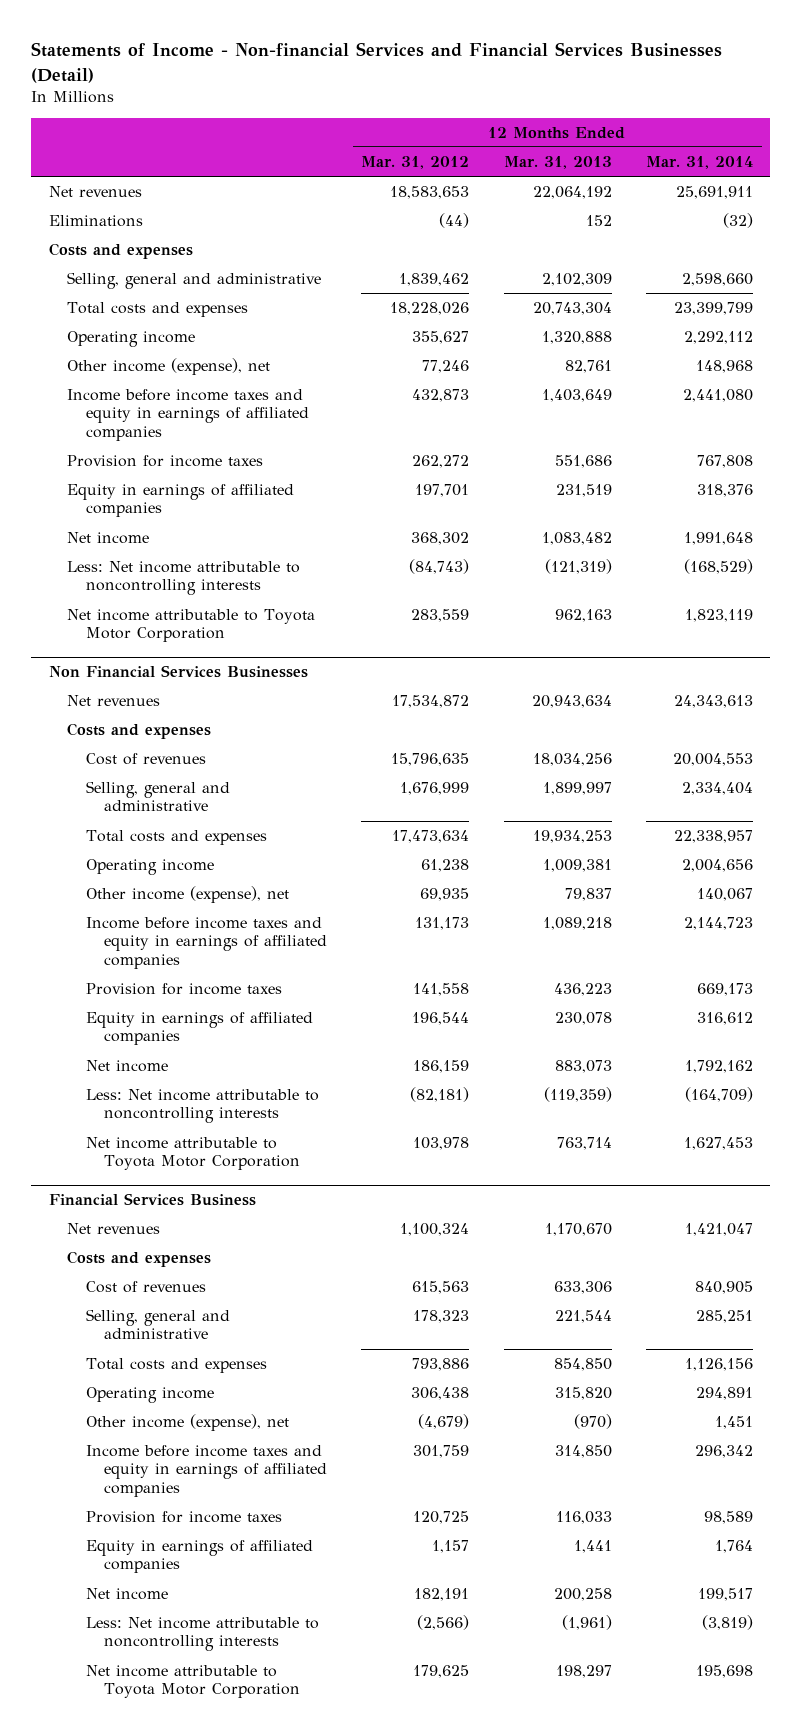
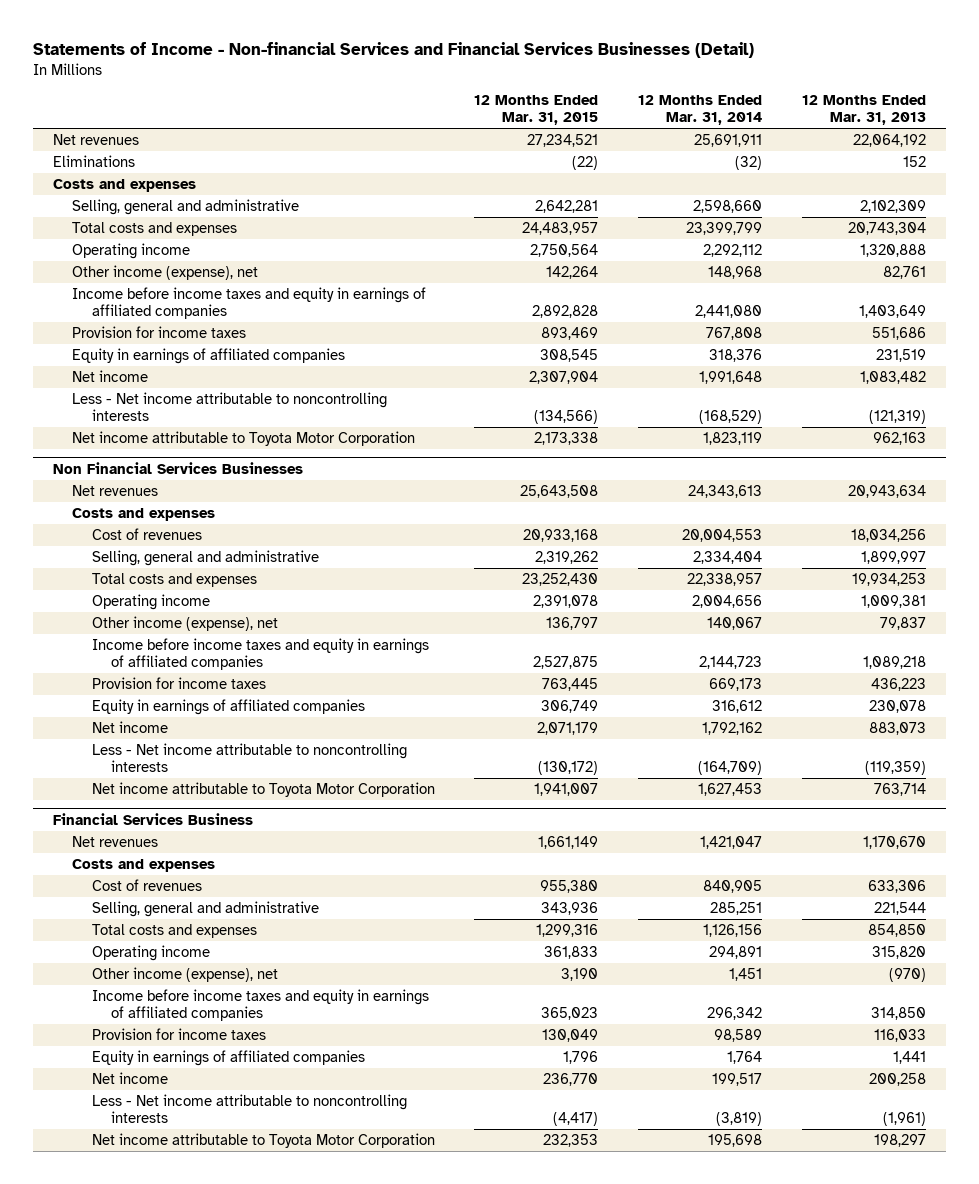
- | 12 Months Ended Mar. 31, 2012 | 12 Months Ended Mar. 31, 2013 | 12 Months Ended Mar. 31, 2014
+ | 12 Months Ended Mar. 31, 2015 | 12 Months Ended Mar. 31, 2014 | 12 Months Ended Mar. 31, 2013
- Less: Net income attributable to noncontrolling interests | (84,743) | (121,319) | (168,529)
+ Less - Net income attributable to noncontrolling interests | (134,566) | (168,529) | (121,319)
@ Non Financial Services Businesses
- Less: Net income attributable to noncontrolling interests | (82,181) | (119,359) | (164,709)
+ Less - Net income attributable to noncontrolling interests | (130,172) | (164,709) | (119,359)
@ Financial Services Business
- Less: Net income attributable to noncontrolling interests | (2,566) | (1,961) | (3,819)
+ Less - Net income attributable to noncontrolling interests | (4,417) | (3,819) | (1,961)

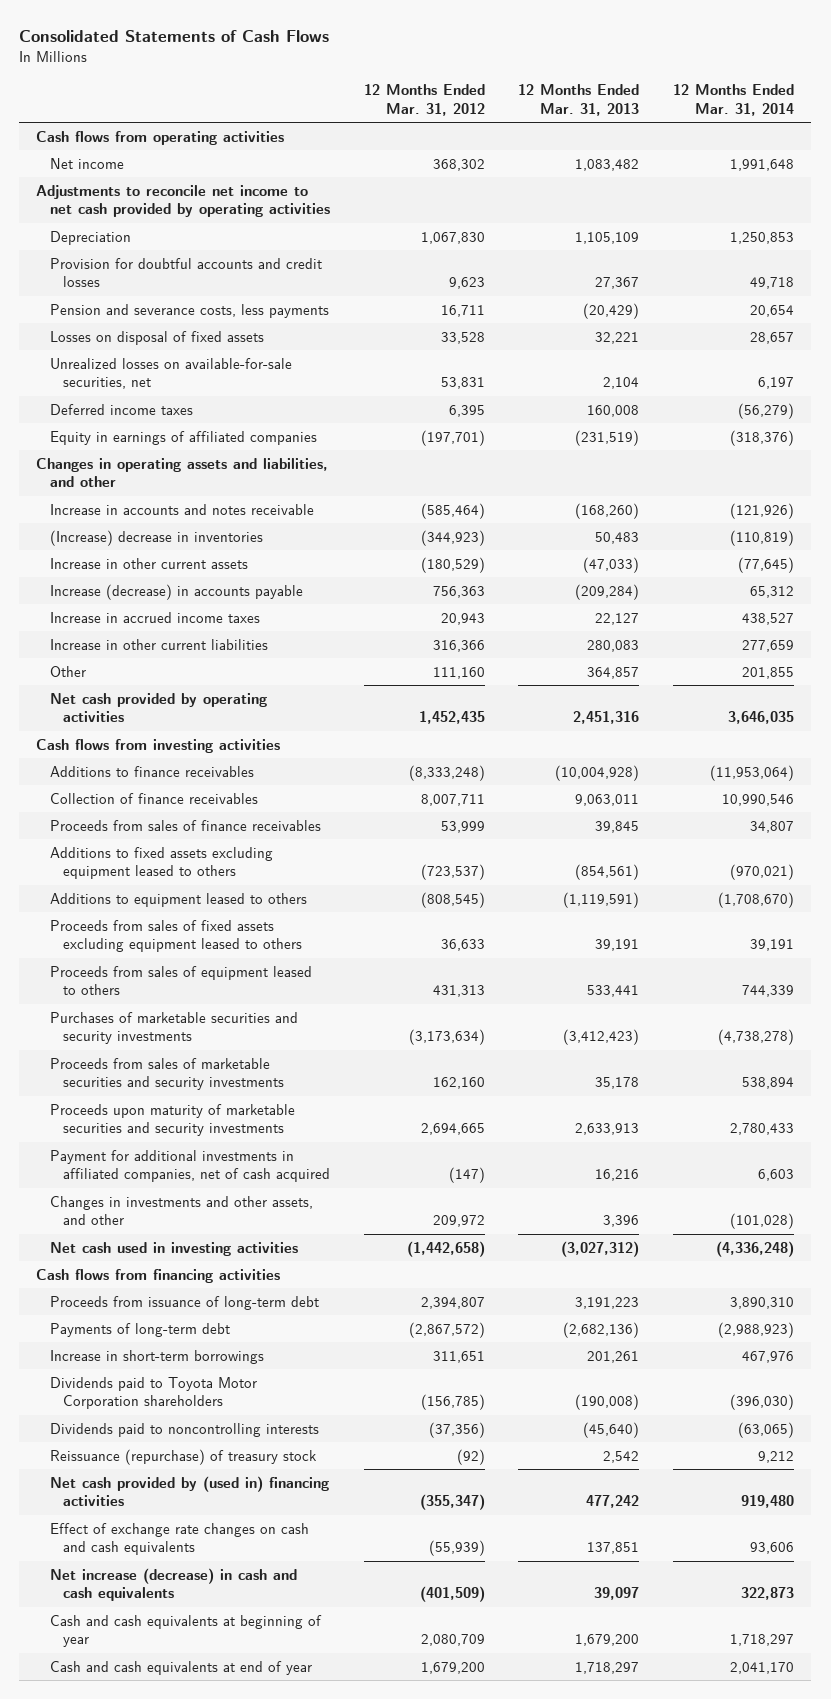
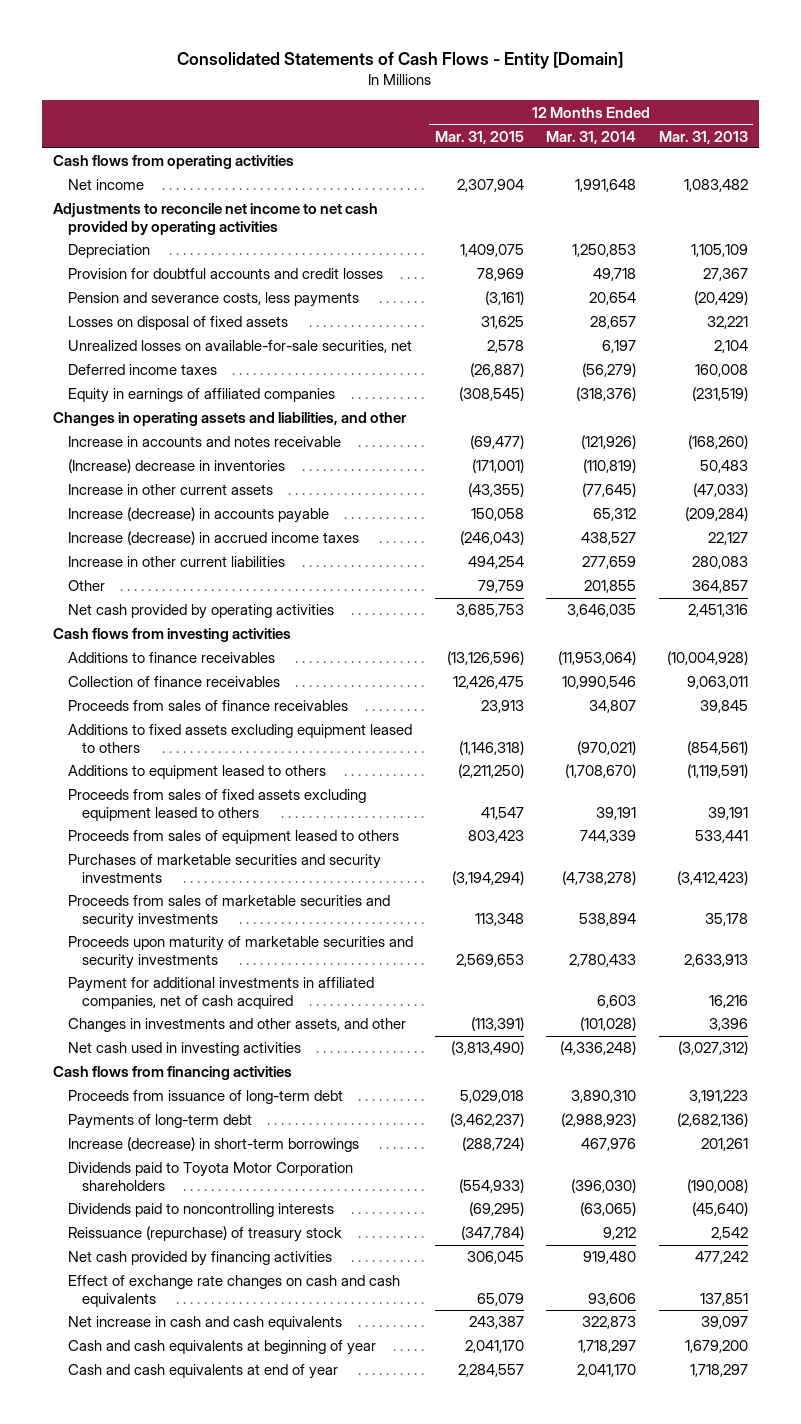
- Consolidated Statements of Cash Flows
+ Consolidated Statements of Cash Flows - Entity [Domain]
- | 12 Months Ended Mar. 31, 2012 | 12 Months Ended Mar. 31, 2013 | 12 Months Ended Mar. 31, 2014
+ | 12 Months Ended Mar. 31, 2015 | 12 Months Ended Mar. 31, 2014 | 12 Months Ended Mar. 31, 2013
- Increase in accrued income taxes | 20,943 | 22,127 | 438,527
+ Increase (decrease) in accrued income taxes | (246,043) | 438,527 | 22,127
- Increase in short-term borrowings | 311,651 | 201,261 | 467,976
+ Increase (decrease) in short-term borrowings | (288,724) | 467,976 | 201,261
- Net cash provided by (used in) financing activities | (355,347) | 477,242 | 919,480
+ Net cash provided by financing activities | 306,045 | 919,480 | 477,242
- Net increase (decrease) in cash and cash equivalents | (401,509) | 39,097 | 322,873
+ Net increase in cash and cash equivalents | 243,387 | 322,873 | 39,097

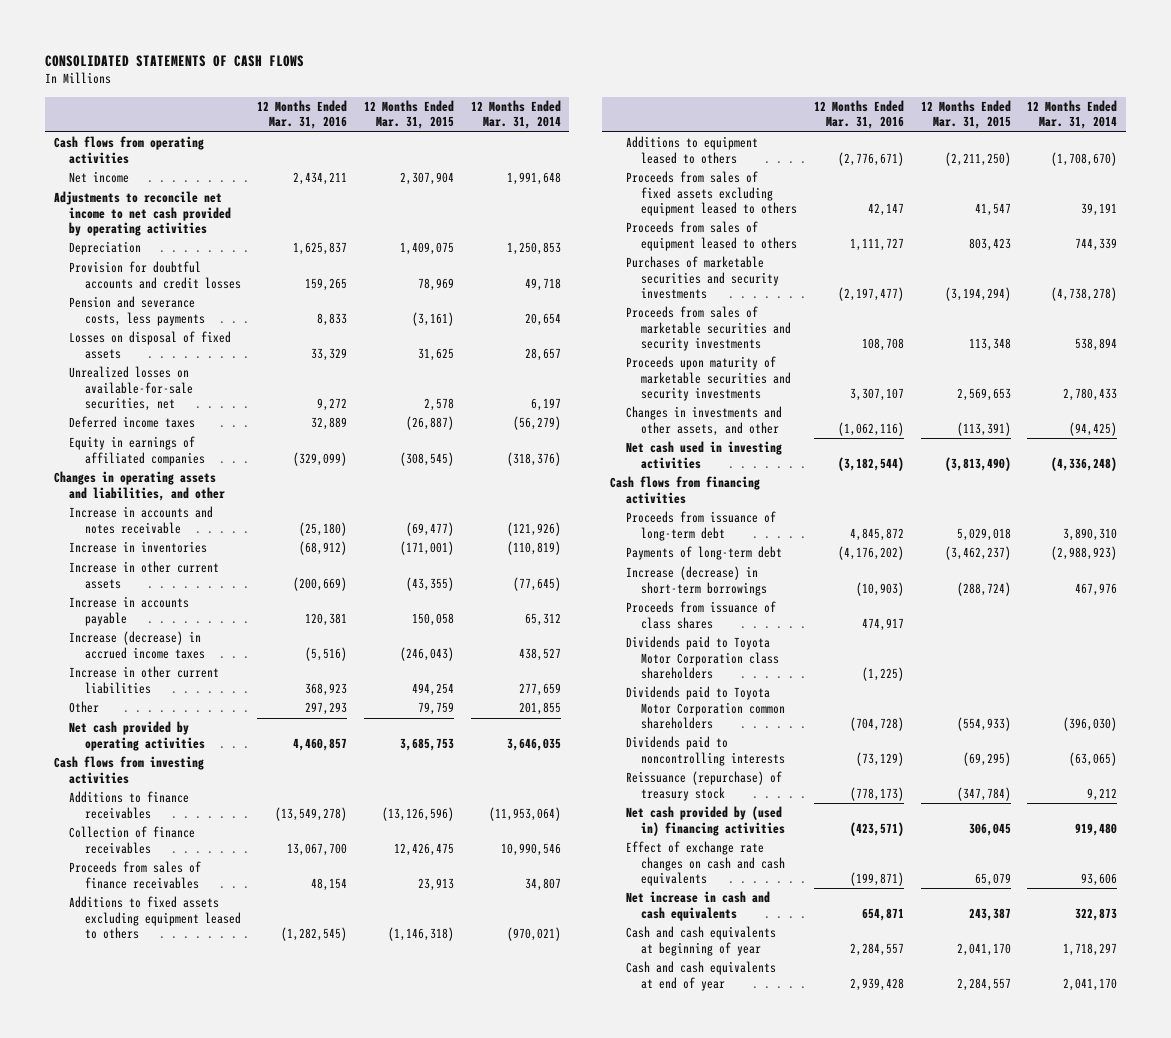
- Consolidated Statements of Cash Flows - Entity [Domain]
+ CONSOLIDATED STATEMENTS OF CASH FLOWS
- | 12 Months Ended Mar. 31, 2015 | 12 Months Ended Mar. 31, 2014 | 12 Months Ended Mar. 31, 2013
+ | 12 Months Ended Mar. 31, 2016 | 12 Months Ended Mar. 31, 2015 | 12 Months Ended Mar. 31, 2014
- (Increase) decrease in inventories | (171,001) | (110,819) | 50,483
+ Increase in inventories | (68,912) | (171,001) | (110,819)
- Increase (decrease) in accounts payable | 150,058 | 65,312 | (209,284)
+ Increase in accounts payable | 120,381 | 150,058 | 65,312
- Payment for additional investments in affiliated companies, net of cash acquired | | 6,603 | 16,216
- Changes in investments and other assets, and other | (113,391) | (101,028) | 3,396
+ Changes in investments and other assets, and other | (1,062,116) | (113,391) | (94,425)
- Dividends paid to Toyota Motor Corporation shareholders | (554,933) | (396,030) | (190,008)
+ Proceeds from issuance of class shares | 474,917 | |
+ Dividends paid to Toyota Motor Corporation class shareholders | (1,225) | |
+ Dividends paid to Toyota Motor Corporation common shareholders | (704,728) | (554,933) | (396,030)
- Net cash provided by financing activities | 306,045 | 919,480 | 477,242
+ Net cash provided by (used in) financing activities | (423,571) | 306,045 | 919,480

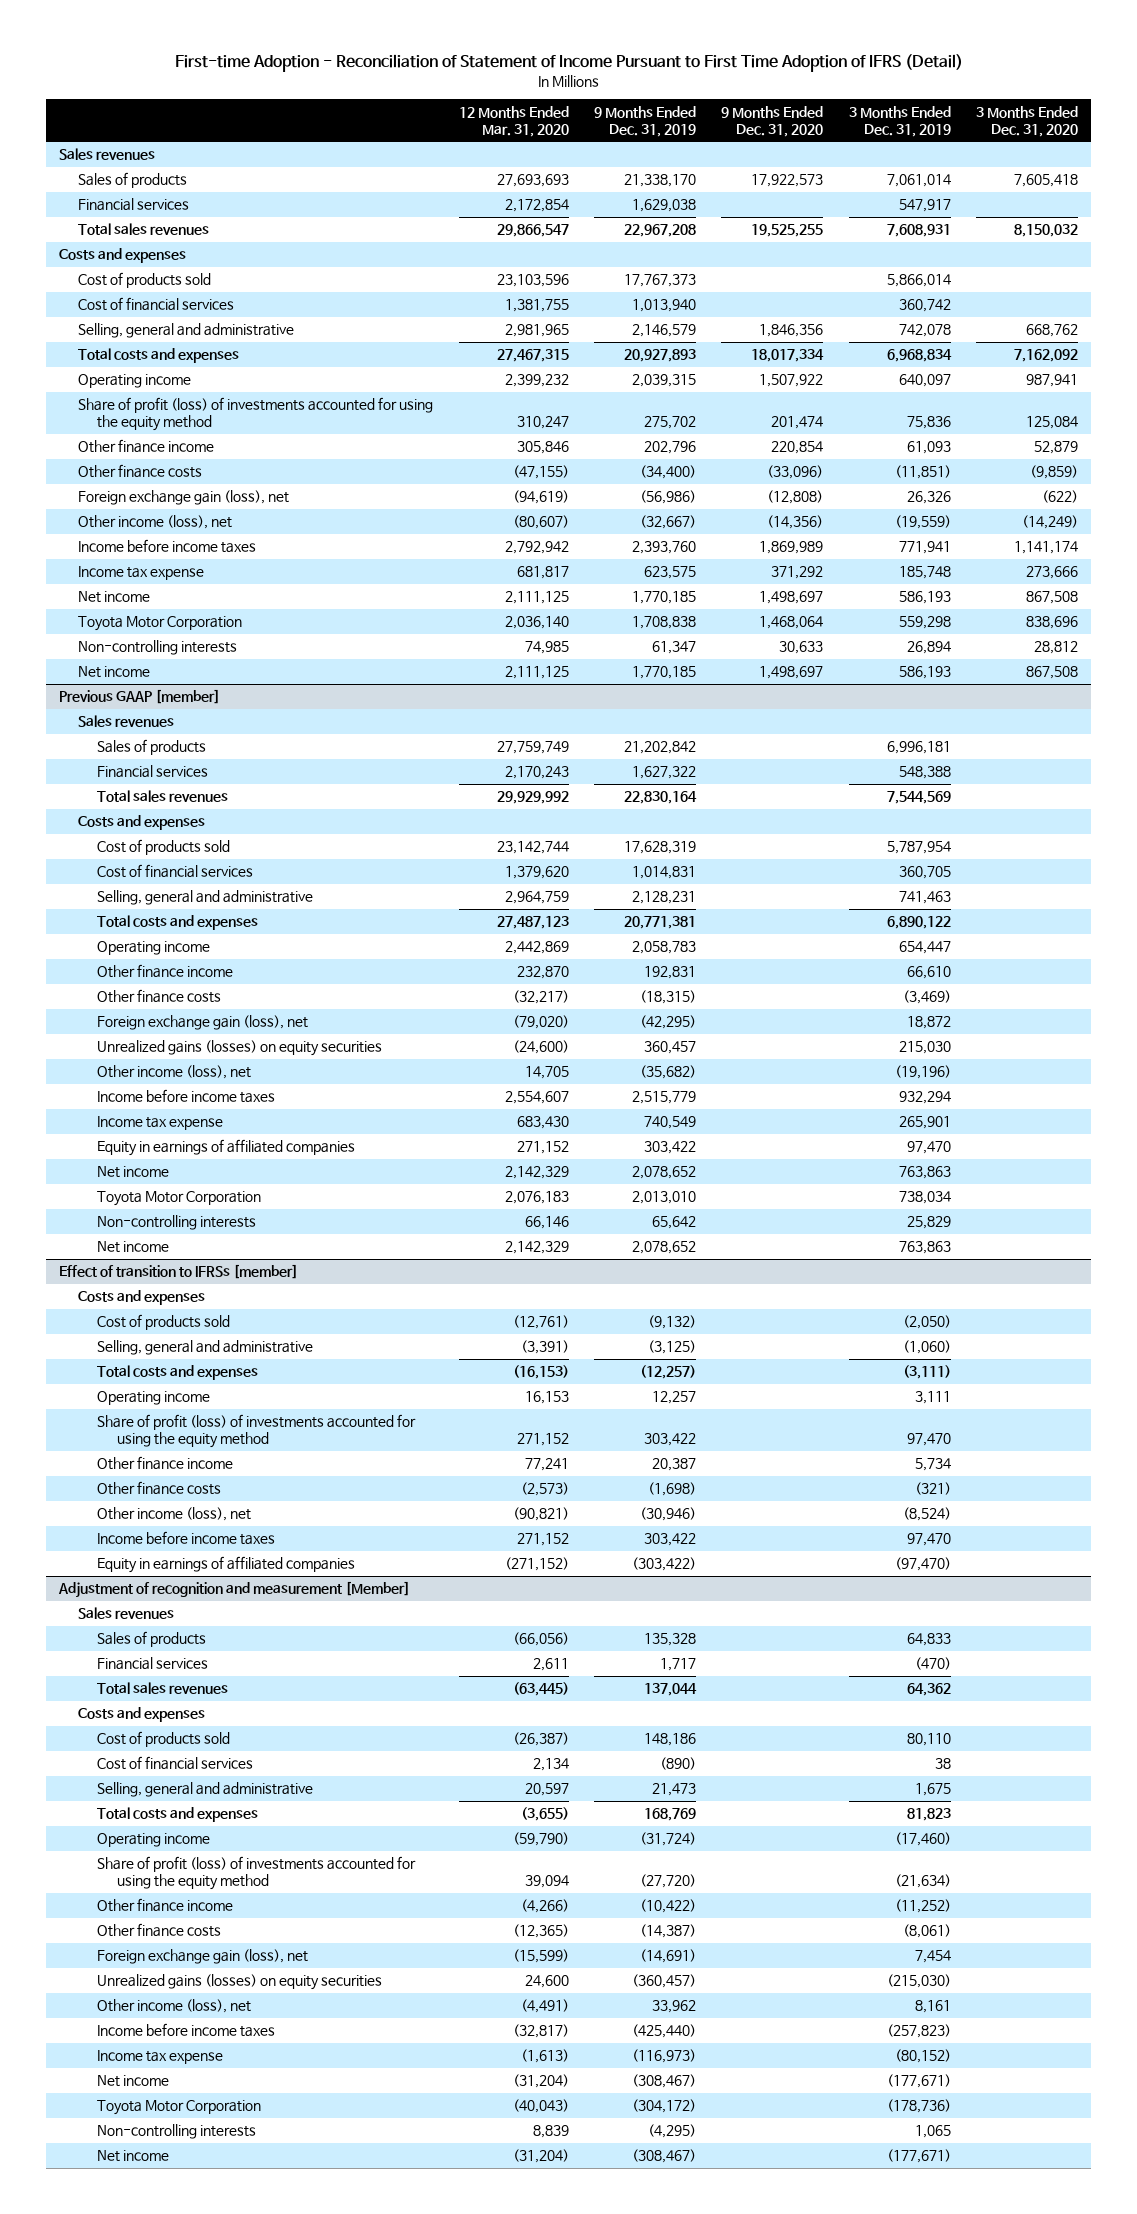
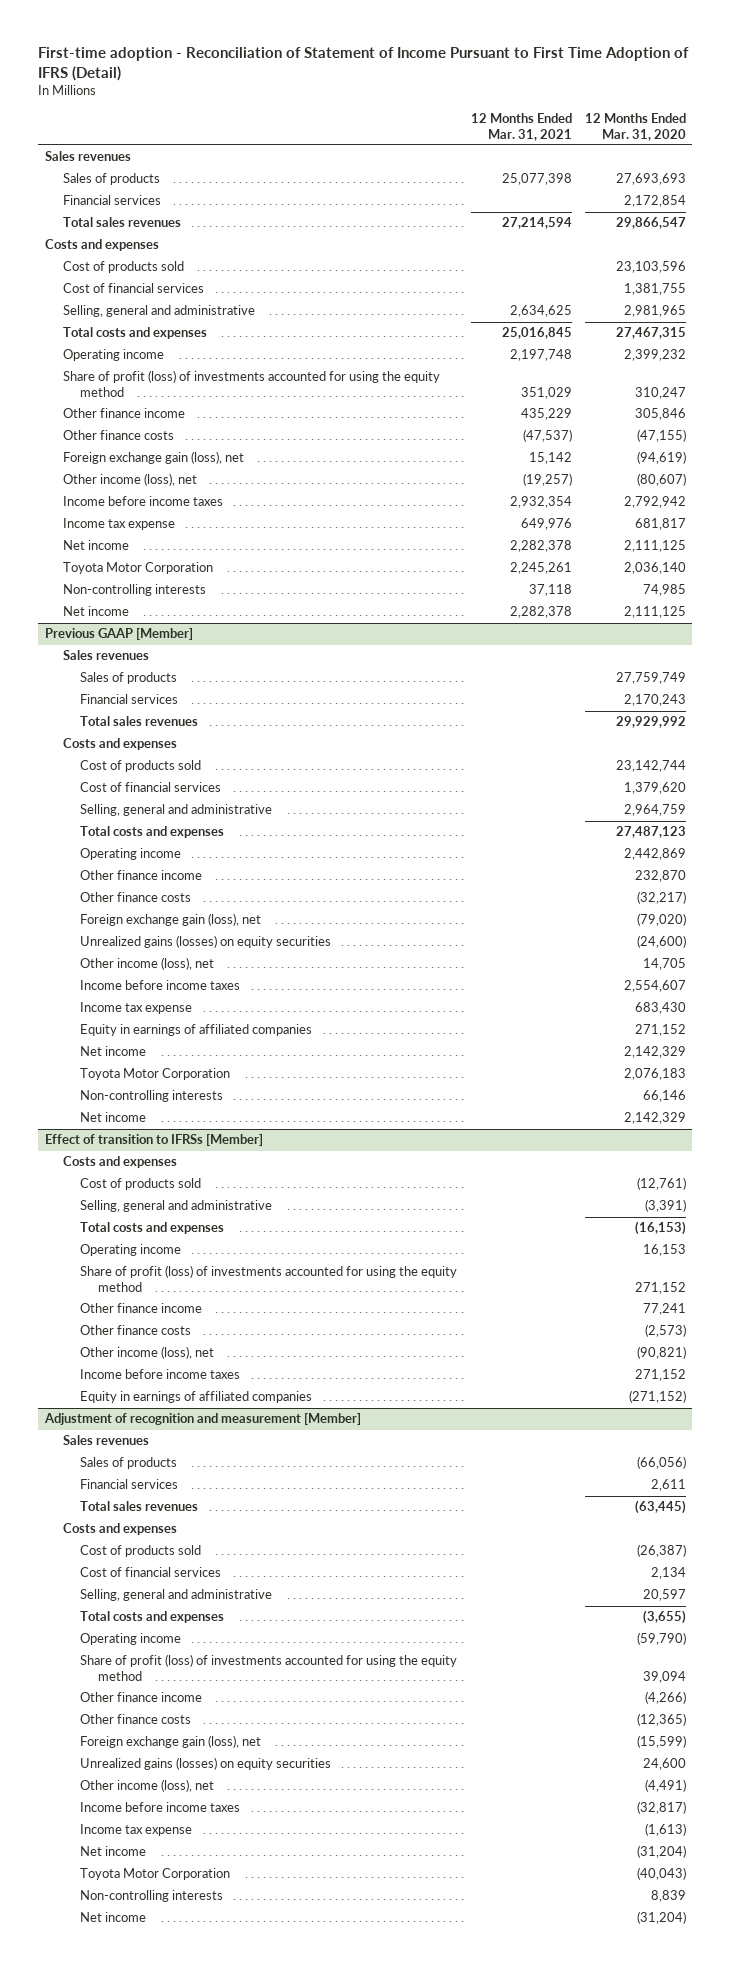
- First-time Adoption - Reconciliation of Statement of Income Pursuant to First Time Adoption of IFRS (Detail)
+ First-time adoption - Reconciliation of Statement of Income Pursuant to First Time Adoption of IFRS (Detail)
- | 12 Months Ended Mar. 31, 2020 | 9 Months Ended Dec. 31, 2019 | 9 Months Ended Dec. 31, 2020 | 3 Months Ended Dec. 31, 2019 | 3 Months Ended Dec. 31, 2020
+ | 12 Months Ended Mar. 31, 2021 | 12 Months Ended Mar. 31, 2020
- Previous GAAP [member]
+ Previous GAAP [Member]
- Effect of transition to IFRSs [member]
+ Effect of transition to IFRSs [Member]

